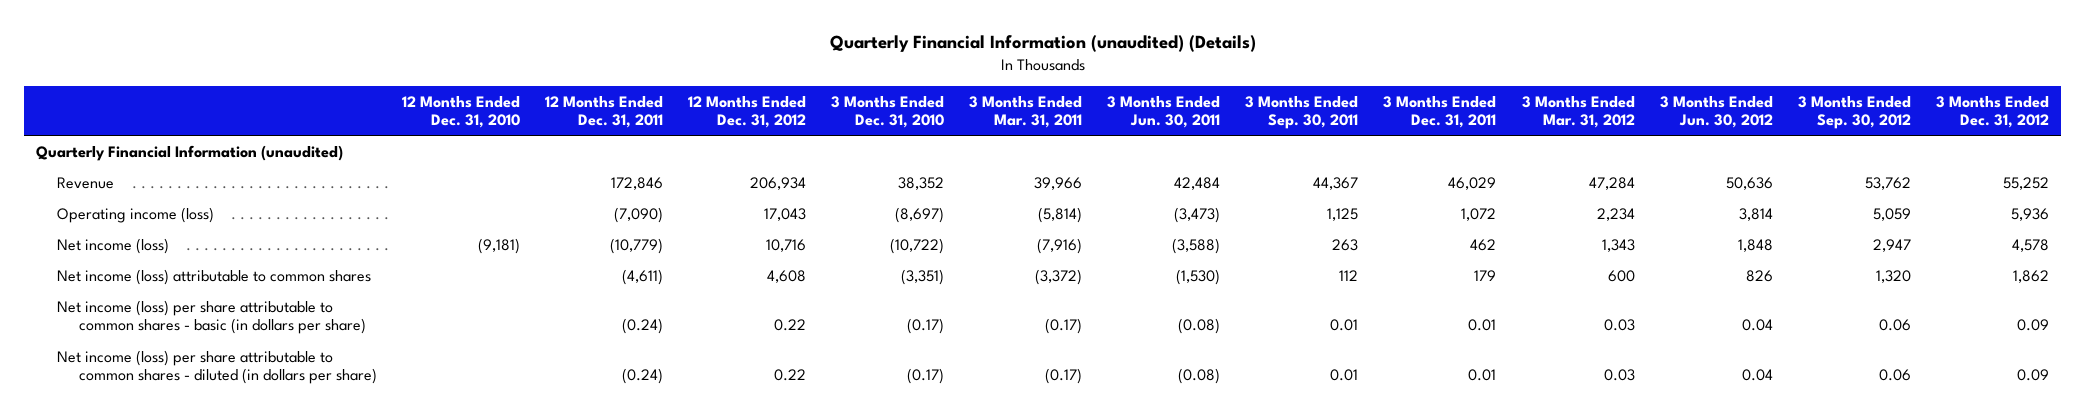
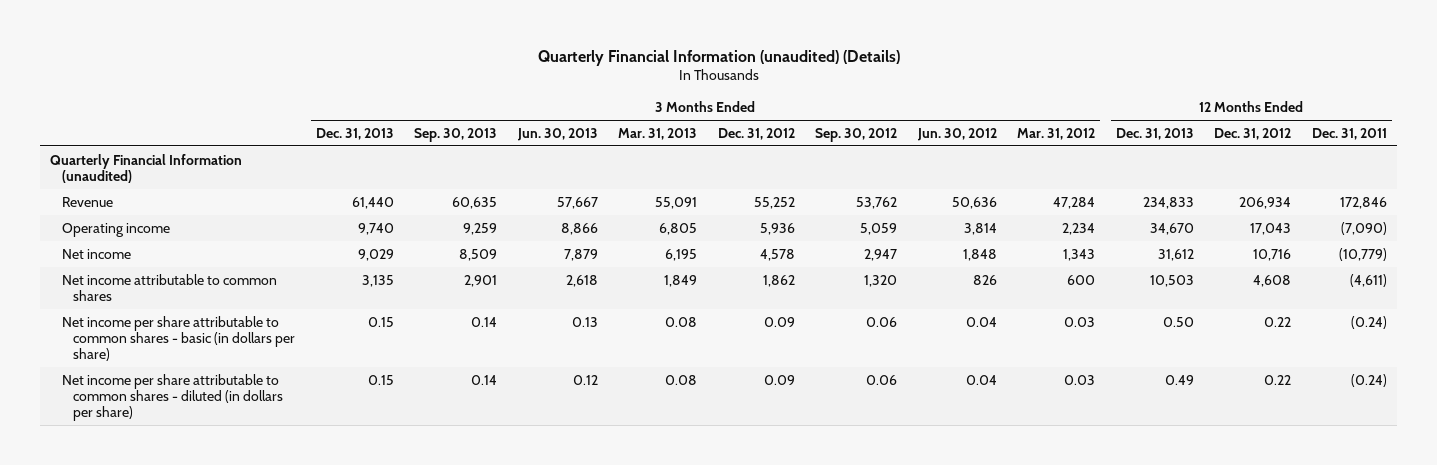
- | 12 Months Ended Dec. 31, 2010 | 12 Months Ended Dec. 31, 2011 | 12 Months Ended Dec. 31, 2012 | 3 Months Ended Dec. 31, 2010 | 3 Months Ended Mar. 31, 2011 | 3 Months Ended Jun. 30, 2011 | 3 Months Ended Sep. 30, 2011 | 3 Months Ended Dec. 31, 2011 | 3 Months Ended Mar. 31, 2012 | 3 Months Ended Jun. 30, 2012 | 3 Months Ended Sep. 30, 2012 | 3 Months Ended Dec. 31, 2012
+ | 3 Months Ended Dec. 31, 2013 | 3 Months Ended Sep. 30, 2013 | 3 Months Ended Jun. 30, 2013 | 3 Months Ended Mar. 31, 2013 | 3 Months Ended Dec. 31, 2012 | 3 Months Ended Sep. 30, 2012 | 3 Months Ended Jun. 30, 2012 | 3 Months Ended Mar. 31, 2012 | 12 Months Ended Dec. 31, 2013 | 12 Months Ended Dec. 31, 2012 | 12 Months Ended Dec. 31, 2011
- Operating income (loss) | | (7,090) | 17,043 | (8,697) | (5,814) | (3,473) | 1,125 | 1,072 | 2,234 | 3,814 | 5,059 | 5,936
- Net income (loss) | (9,181) | (10,779) | 10,716 | (10,722) | (7,916) | (3,588) | 263 | 462 | 1,343 | 1,848 | 2,947 | 4,578
- Net income (loss) attributable to common shares | | (4,611) | 4,608 | (3,351) | (3,372) | (1,530) | 112 | 179 | 600 | 826 | 1,320 | 1,862
- Net income (loss) per share attributable to common shares - basic (in dollars per share) | | (0.24) | 0.22 | (0.17) | (0.17) | (0.08) | 0.01 | 0.01 | 0.03 | 0.04 | 0.06 | 0.09
- Net income (loss) per share attributable to common shares - diluted (in dollars per share) | | (0.24) | 0.22 | (0.17) | (0.17) | (0.08) | 0.01 | 0.01 | 0.03 | 0.04 | 0.06 | 0.09
+ Operating income | 9,740 | 9,259 | 8,866 | 6,805 | 5,936 | 5,059 | 3,814 | 2,234 | 34,670 | 17,043 | (7,090)
+ Net income | 9,029 | 8,509 | 7,879 | 6,195 | 4,578 | 2,947 | 1,848 | 1,343 | 31,612 | 10,716 | (10,779)
+ Net income attributable to common shares | 3,135 | 2,901 | 2,618 | 1,849 | 1,862 | 1,320 | 826 | 600 | 10,503 | 4,608 | (4,611)
+ Net income per share attributable to common shares - basic (in dollars per share) | 0.15 | 0.14 | 0.13 | 0.08 | 0.09 | 0.06 | 0.04 | 0.03 | 0.50 | 0.22 | (0.24)
+ Net income per share attributable to common shares - diluted (in dollars per share) | 0.15 | 0.14 | 0.12 | 0.08 | 0.09 | 0.06 | 0.04 | 0.03 | 0.49 | 0.22 | (0.24)

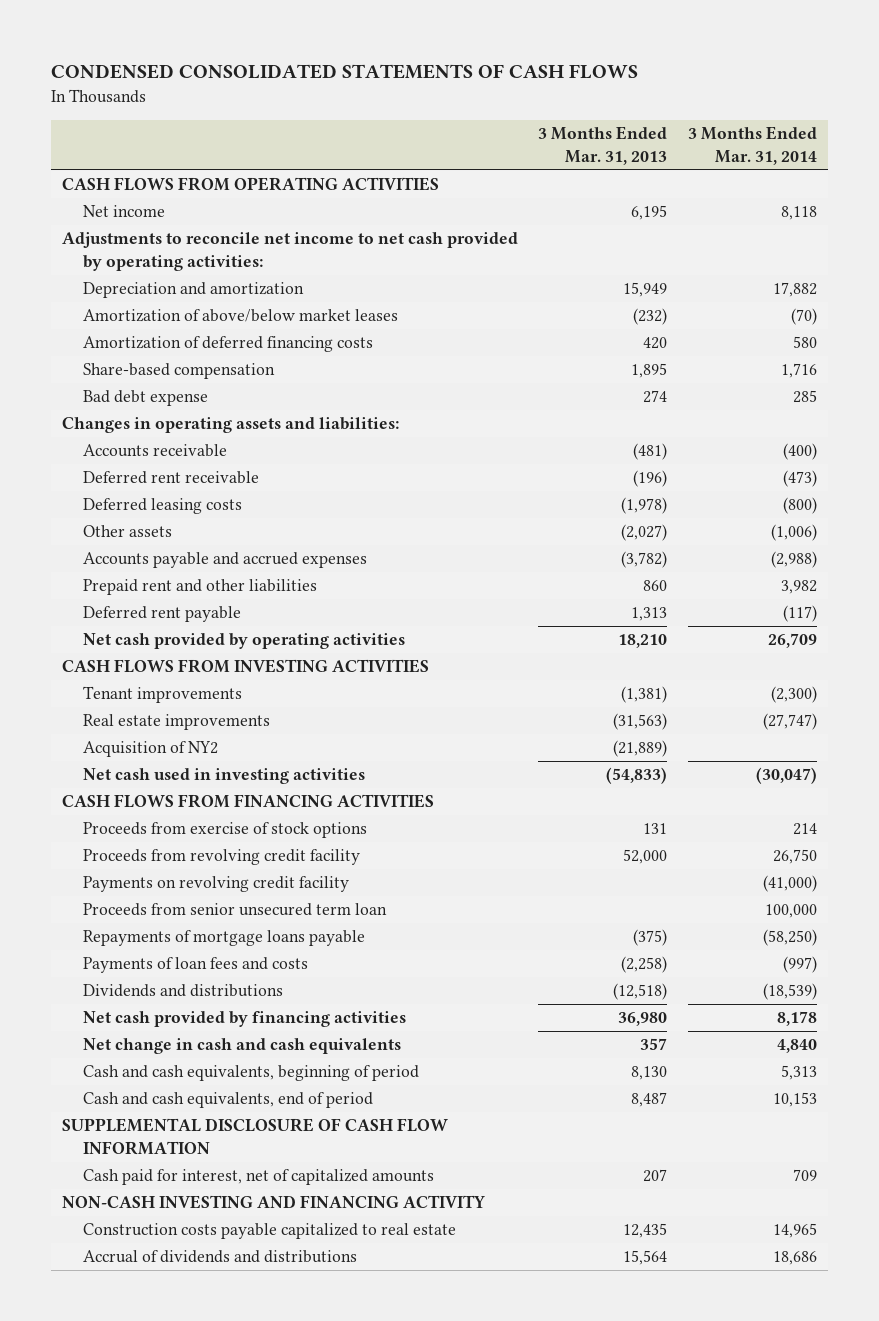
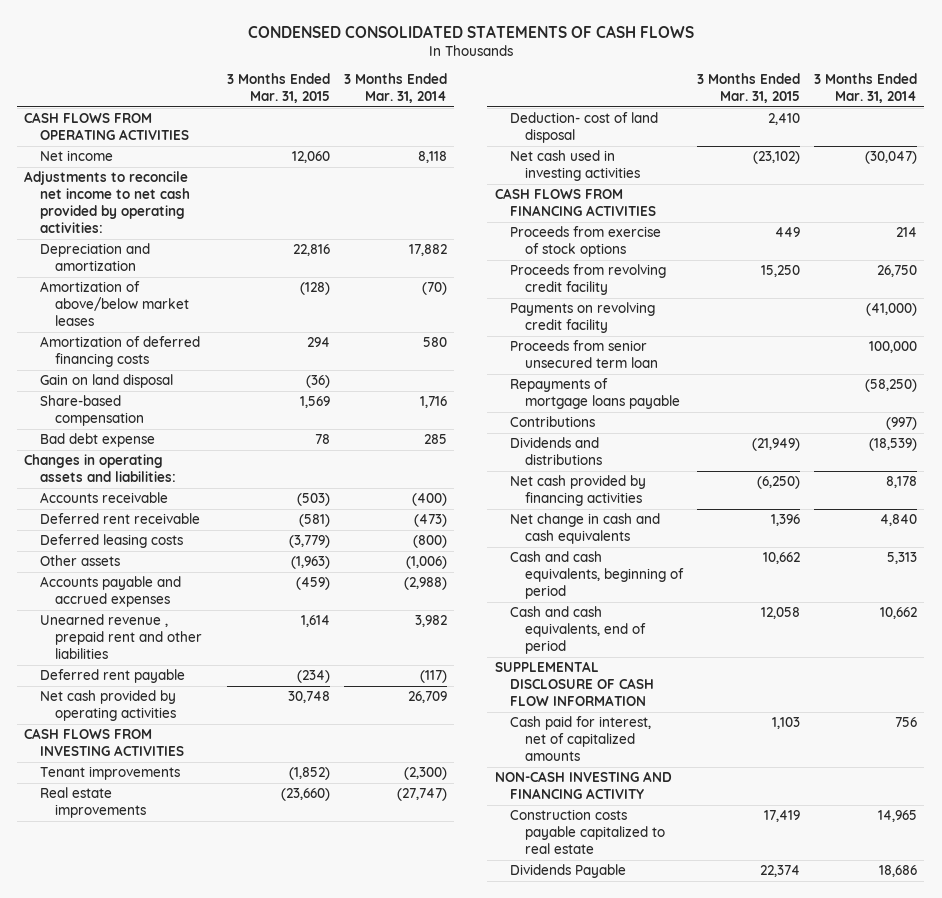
- | 3 Months Ended Mar. 31, 2013 | 3 Months Ended Mar. 31, 2014
+ | 3 Months Ended Mar. 31, 2015 | 3 Months Ended Mar. 31, 2014
+ Gain on land disposal | (36) |
- Prepaid rent and other liabilities | 860 | 3,982
+ Unearned revenue , prepaid rent and other liabilities | 1,614 | 3,982
- Acquisition of NY2 | (21,889) |
+ Deduction- cost of land disposal | 2,410 |
- Payments of loan fees and costs | (2,258) | (997)
+ Contributions | | (997)
- Cash and cash equivalents, end of period | 8,487 | 10,153
+ Cash and cash equivalents, end of period | 12,058 | 10,662
- Cash paid for interest, net of capitalized amounts | 207 | 709
+ Cash paid for interest, net of capitalized amounts | 1,103 | 756
- Accrual of dividends and distributions | 15,564 | 18,686
+ Dividends Payable | 22,374 | 18,686

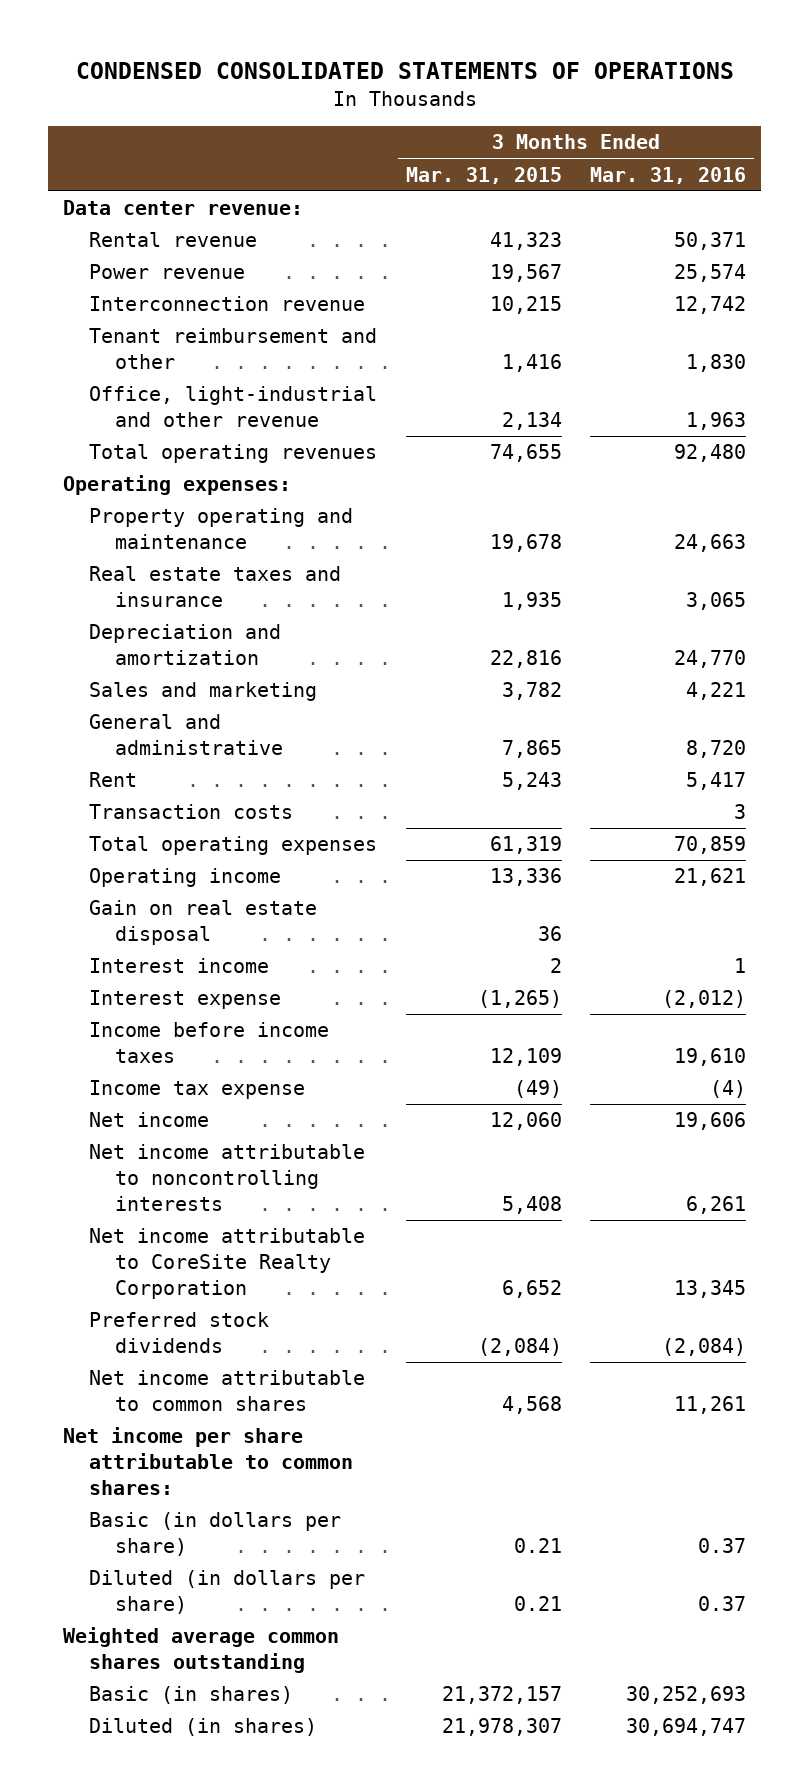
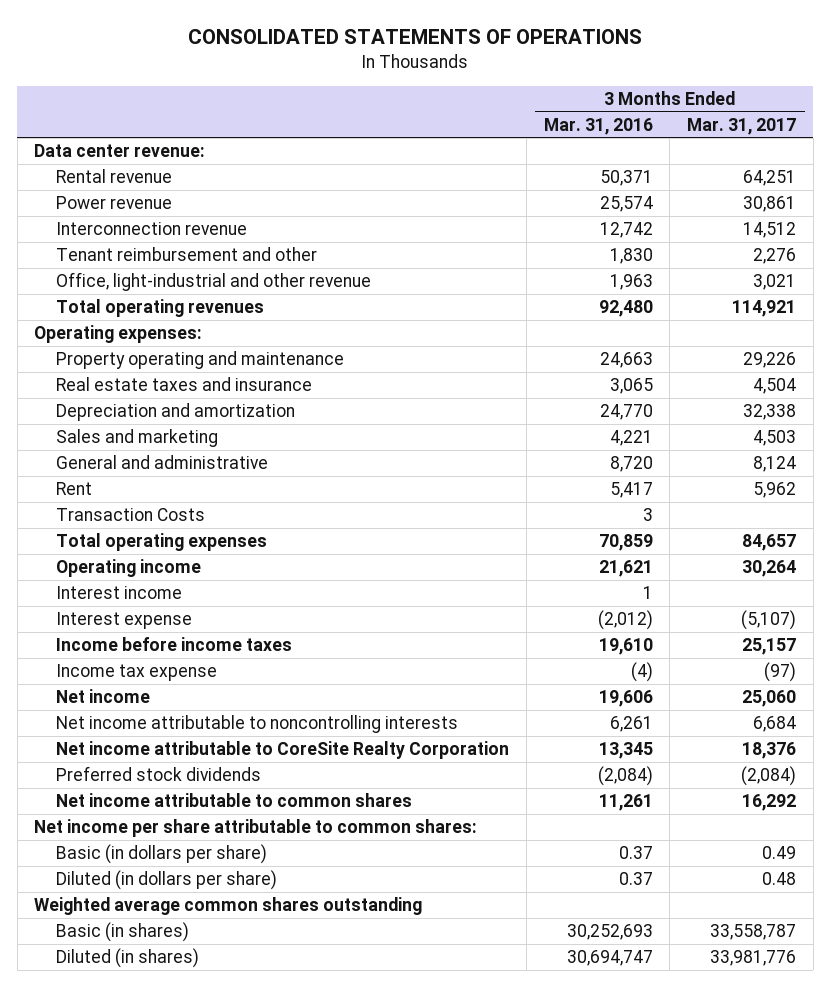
- CONDENSED CONSOLIDATED STATEMENTS OF OPERATIONS
+ CONSOLIDATED STATEMENTS OF OPERATIONS
- | 3 Months Ended Mar. 31, 2015 | 3 Months Ended Mar. 31, 2016
+ | 3 Months Ended Mar. 31, 2016 | 3 Months Ended Mar. 31, 2017
- Transaction costs | | 3
+ Transaction Costs | 3 |
- Gain on real estate disposal | 36 |

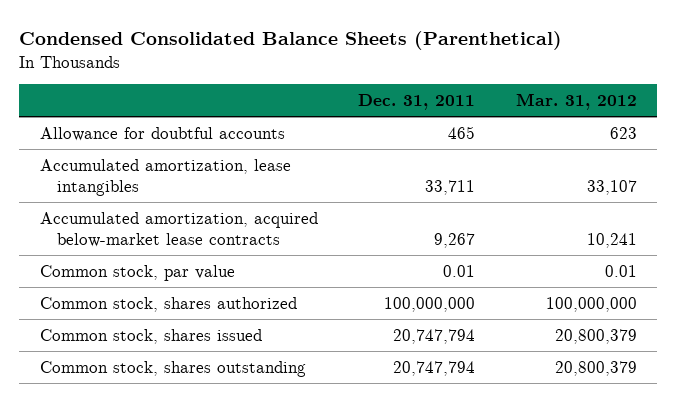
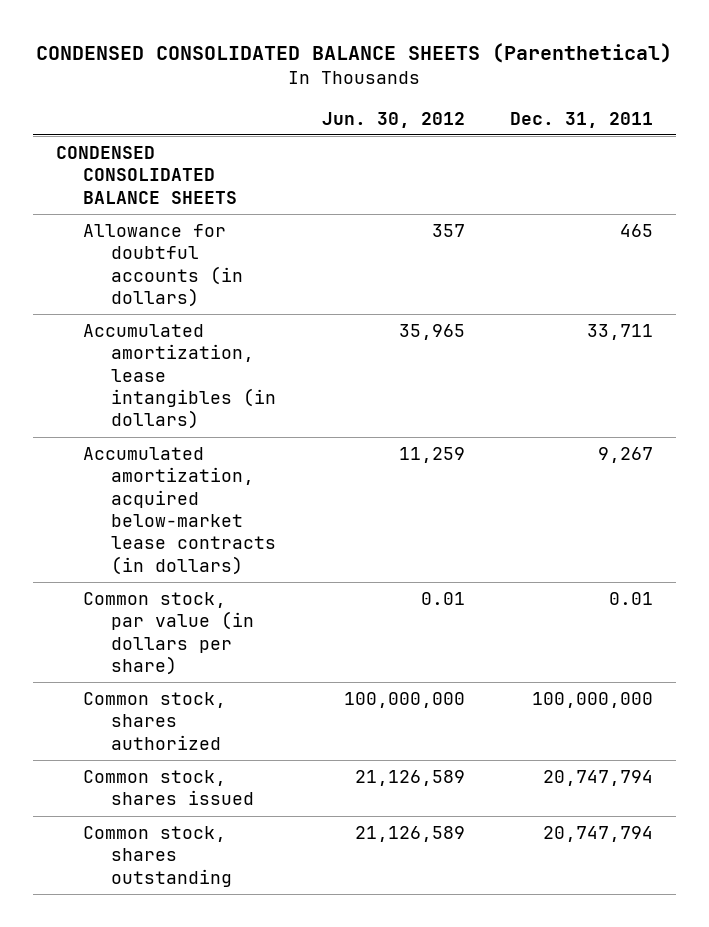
- Condensed Consolidated Balance Sheets (Parenthetical)
+ CONDENSED CONSOLIDATED BALANCE SHEETS (Parenthetical)
- | Dec. 31, 2011 | Mar. 31, 2012
+ | Jun. 30, 2012 | Dec. 31, 2011
- Allowance for doubtful accounts | 465 | 623
- Accumulated amortization, lease intangibles | 33,711 | 33,107
- Accumulated amortization, acquired below-market lease contracts | 9,267 | 10,241
- Common stock, par value | 0.01 | 0.01
+ CONDENSED CONSOLIDATED BALANCE SHEETS
+ Allowance for doubtful accounts (in dollars) | 357 | 465
+ Accumulated amortization, lease intangibles (in dollars) | 35,965 | 33,711
+ Accumulated amortization, acquired below-market lease contracts (in dollars) | 11,259 | 9,267
+ Common stock, par value (in dollars per share) | 0.01 | 0.01

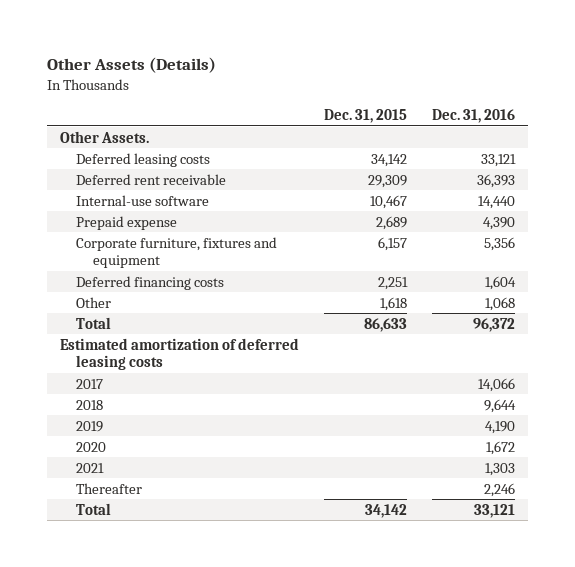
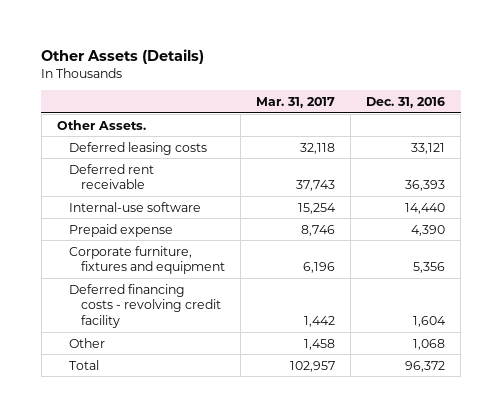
- | Dec. 31, 2015 | Dec. 31, 2016
+ | Mar. 31, 2017 | Dec. 31, 2016
- Deferred financing costs | 2,251 | 1,604
+ Deferred financing costs - revolving credit facility | 1,442 | 1,604
- Estimated amortization of deferred leasing costs
- 2017 | | 14,066
- 2018 | | 9,644
- 2019 | | 4,190
- 2020 | | 1,672
- 2021 | | 1,303
- Thereafter | | 2,246
- Total | 34,142 | 33,121

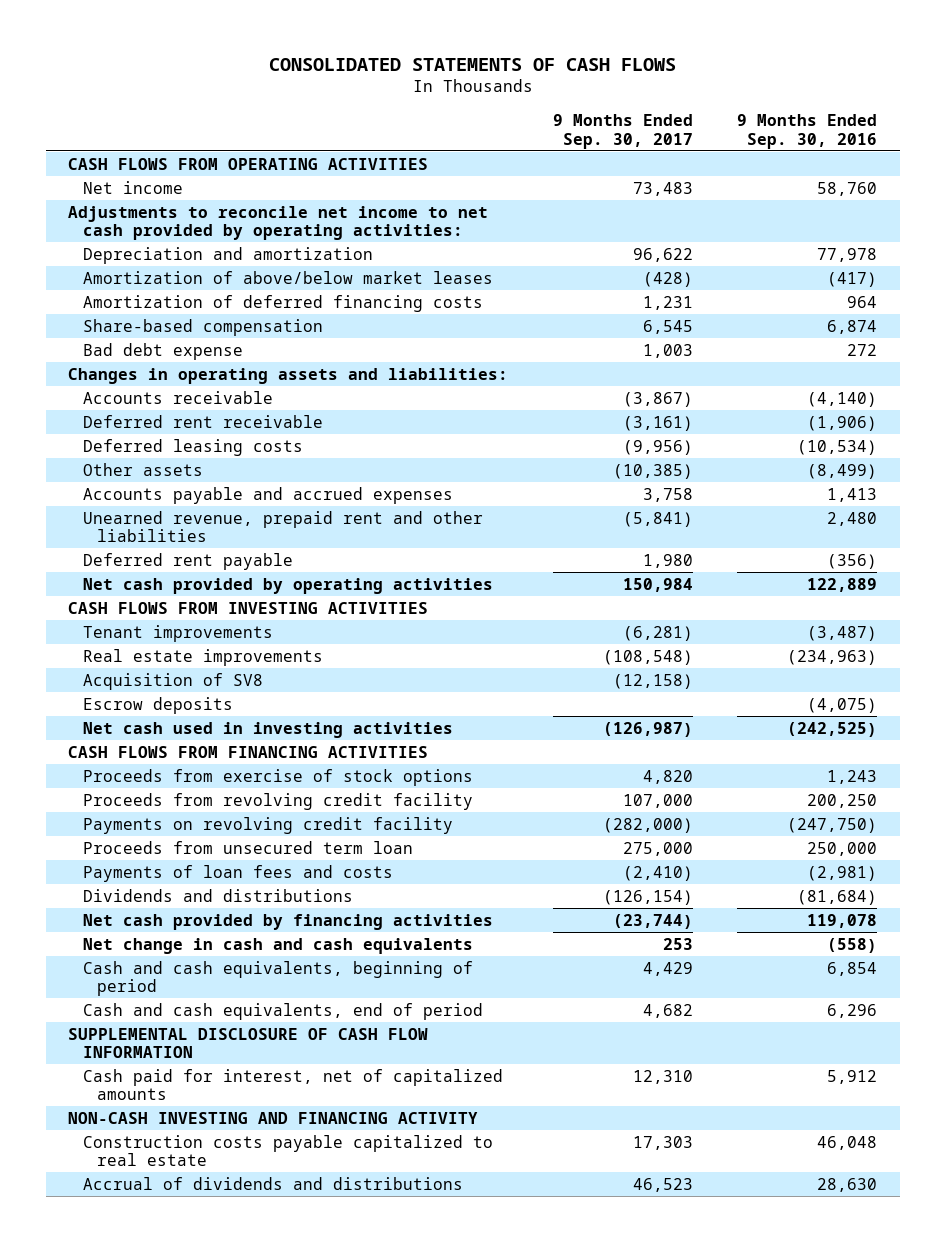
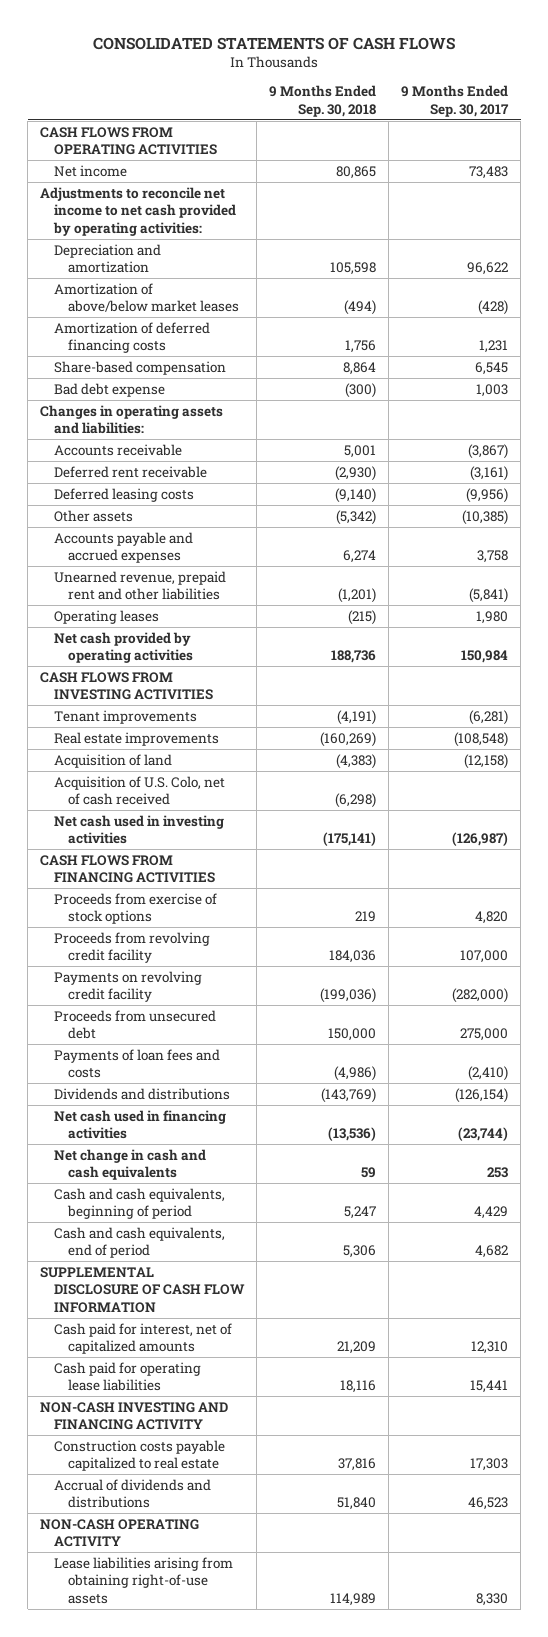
- | 9 Months Ended Sep. 30, 2017 | 9 Months Ended Sep. 30, 2016
+ | 9 Months Ended Sep. 30, 2018 | 9 Months Ended Sep. 30, 2017
- Deferred rent payable | 1,980 | (356)
+ Operating leases | (215) | 1,980
- Acquisition of SV8 | (12,158) |
- Escrow deposits | | (4,075)
+ Acquisition of land | (4,383) | (12,158)
+ Acquisition of U.S. Colo, net of cash received | (6,298) |
- Proceeds from unsecured term loan | 275,000 | 250,000
+ Proceeds from unsecured debt | 150,000 | 275,000
- Net cash provided by financing activities | (23,744) | 119,078
+ Net cash used in financing activities | (13,536) | (23,744)
+ Cash paid for operating lease liabilities | 18,116 | 15,441
+ NON-CASH OPERATING ACTIVITY
+ Lease liabilities arising from obtaining right-of-use assets | 114,989 | 8,330

